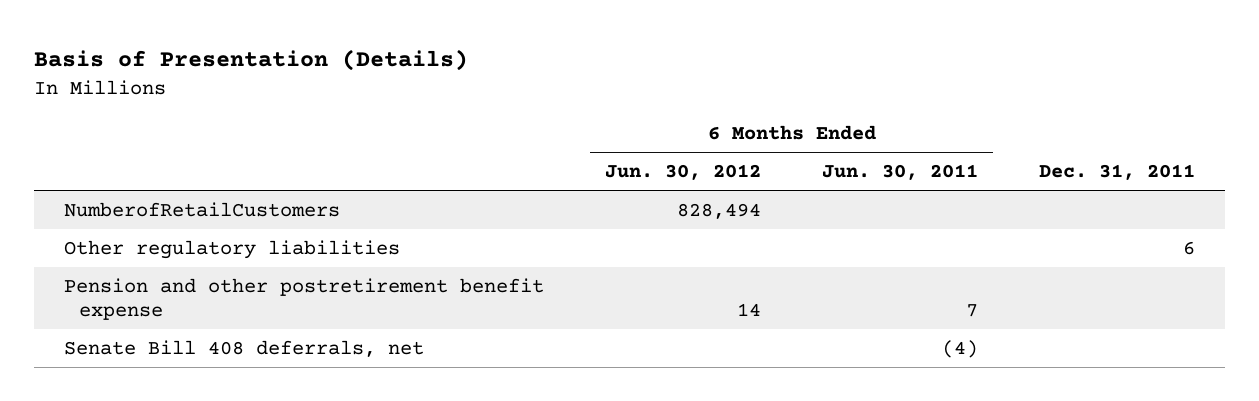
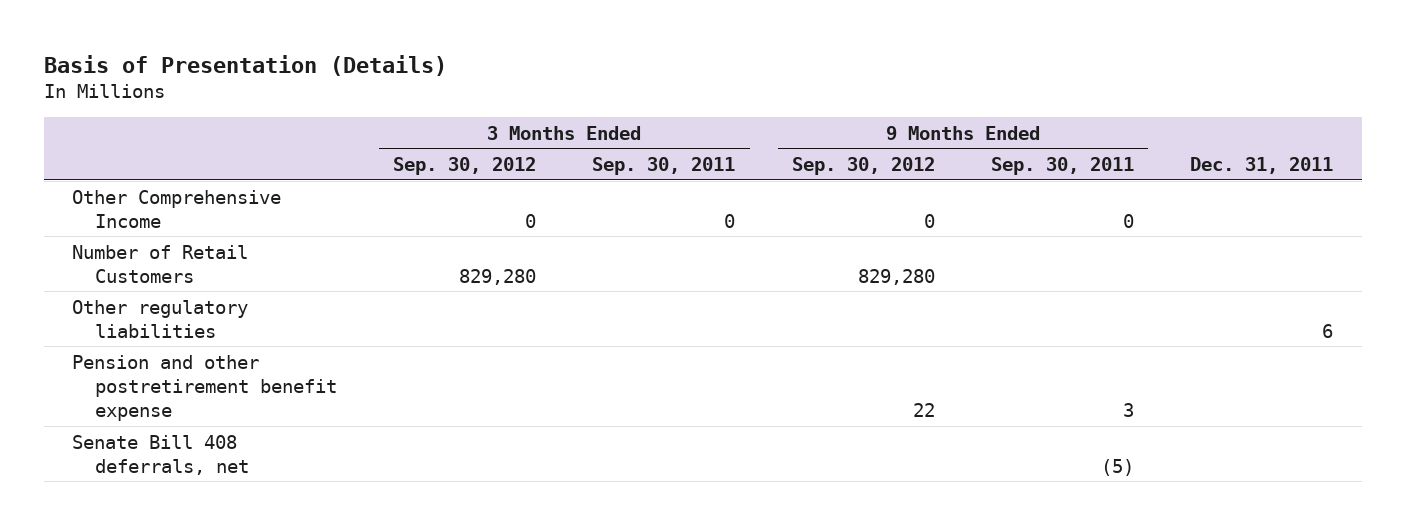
- | 6 Months Ended Jun. 30, 2012 | 6 Months Ended Jun. 30, 2011 | Dec. 31, 2011
+ | 3 Months Ended Sep. 30, 2012 | 3 Months Ended Sep. 30, 2011 | 9 Months Ended Sep. 30, 2012 | 9 Months Ended Sep. 30, 2011 | Dec. 31, 2011
- NumberofRetailCustomers | 828,494 | |
+ Other Comprehensive Income | 0 | 0 | 0 | 0 |
+ Number of Retail Customers | 829,280 | | 829,280 | |

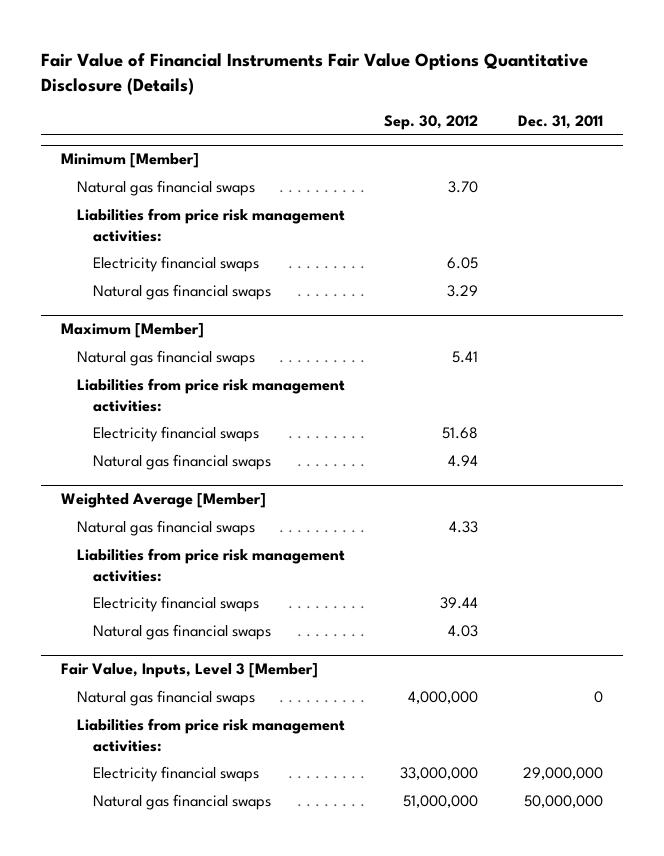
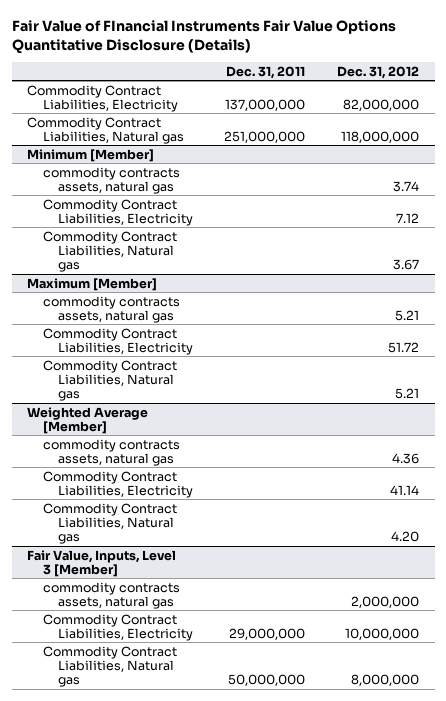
- Fair Value of Financial Instruments Fair Value Options Quantitative Disclosure (Details)
+ Fair Value of FInancial Instruments Fair Value Options Quantitative Disclosure (Details)
- | Sep. 30, 2012 | Dec. 31, 2011
+ | Dec. 31, 2011 | Dec. 31, 2012
+ Commodity Contract Liabilities, Electricity | 137,000,000 | 82,000,000
+ Commodity Contract Liabilities, Natural gas | 251,000,000 | 118,000,000
@ Minimum [Member]
- Natural gas financial swaps | 3.70 |
- Liabilities from price risk management activities:
- Electricity financial swaps | 6.05 |
- Natural gas financial swaps | 3.29 |
+ commodity contracts assets, natural gas | | 3.74
+ Commodity Contract Liabilities, Electricity | | 7.12
+ Commodity Contract Liabilities, Natural gas | | 3.67
@ Maximum [Member]
- Natural gas financial swaps | 5.41 |
- Liabilities from price risk management activities:
- Electricity financial swaps | 51.68 |
- Natural gas financial swaps | 4.94 |
+ commodity contracts assets, natural gas | | 5.21
+ Commodity Contract Liabilities, Electricity | | 51.72
+ Commodity Contract Liabilities, Natural gas | | 5.21
@ Weighted Average [Member]
- Natural gas financial swaps | 4.33 |
- Liabilities from price risk management activities:
- Electricity financial swaps | 39.44 |
- Natural gas financial swaps | 4.03 |
+ commodity contracts assets, natural gas | | 4.36
+ Commodity Contract Liabilities, Electricity | | 41.14
+ Commodity Contract Liabilities, Natural gas | | 4.20
@ Fair Value, Inputs, Level 3 [Member]
- Natural gas financial swaps | 4,000,000 | 0
- Liabilities from price risk management activities:
- Electricity financial swaps | 33,000,000 | 29,000,000
- Natural gas financial swaps | 51,000,000 | 50,000,000
+ commodity contracts assets, natural gas | | 2,000,000
+ Commodity Contract Liabilities, Electricity | 29,000,000 | 10,000,000
+ Commodity Contract Liabilities, Natural gas | 50,000,000 | 8,000,000

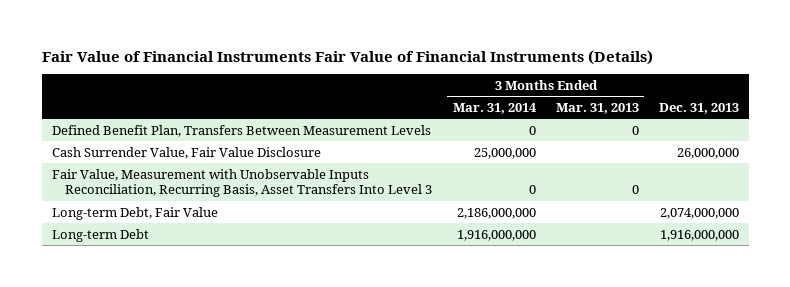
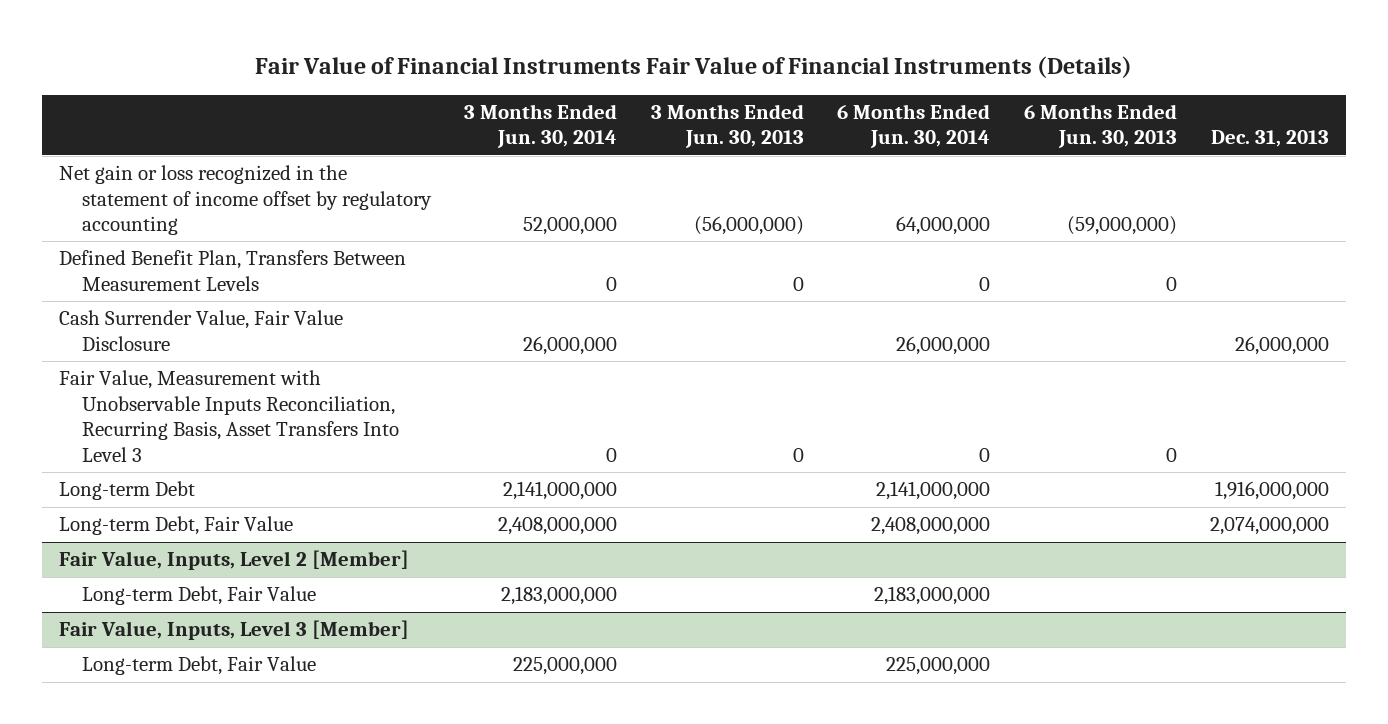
- | 3 Months Ended Mar. 31, 2014 | 3 Months Ended Mar. 31, 2013 | Dec. 31, 2013
+ | 3 Months Ended Jun. 30, 2014 | 3 Months Ended Jun. 30, 2013 | 6 Months Ended Jun. 30, 2014 | 6 Months Ended Jun. 30, 2013 | Dec. 31, 2013
+ Net gain or loss recognized in the statement of income offset by regulatory accounting | 52,000,000 | (56,000,000) | 64,000,000 | (59,000,000) |
moved down: Long-term Debt, Fair Value | 2,408,000,000 | | 2,408,000,000 | | 2,074,000,000
+ Fair Value, Inputs, Level 2 [Member]
+ Long-term Debt, Fair Value | 2,183,000,000 | | 2,183,000,000 | |
+ Fair Value, Inputs, Level 3 [Member]
+ Long-term Debt, Fair Value | 225,000,000 | | 225,000,000 | |

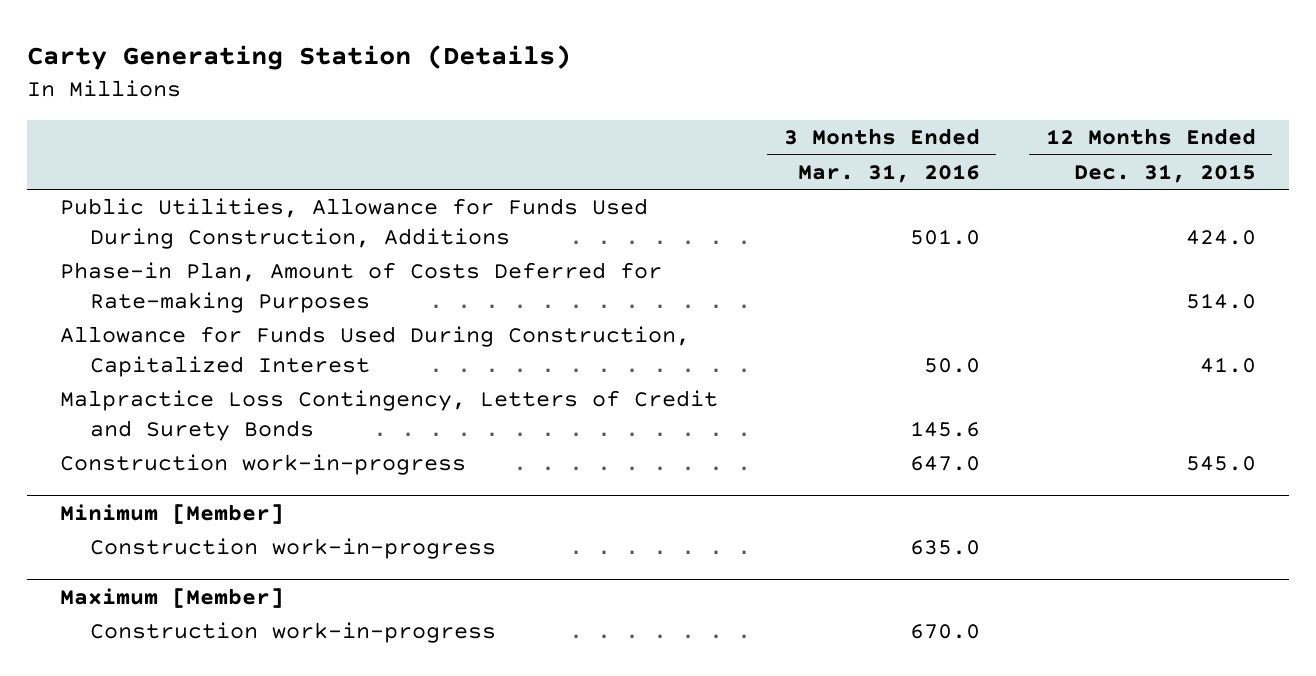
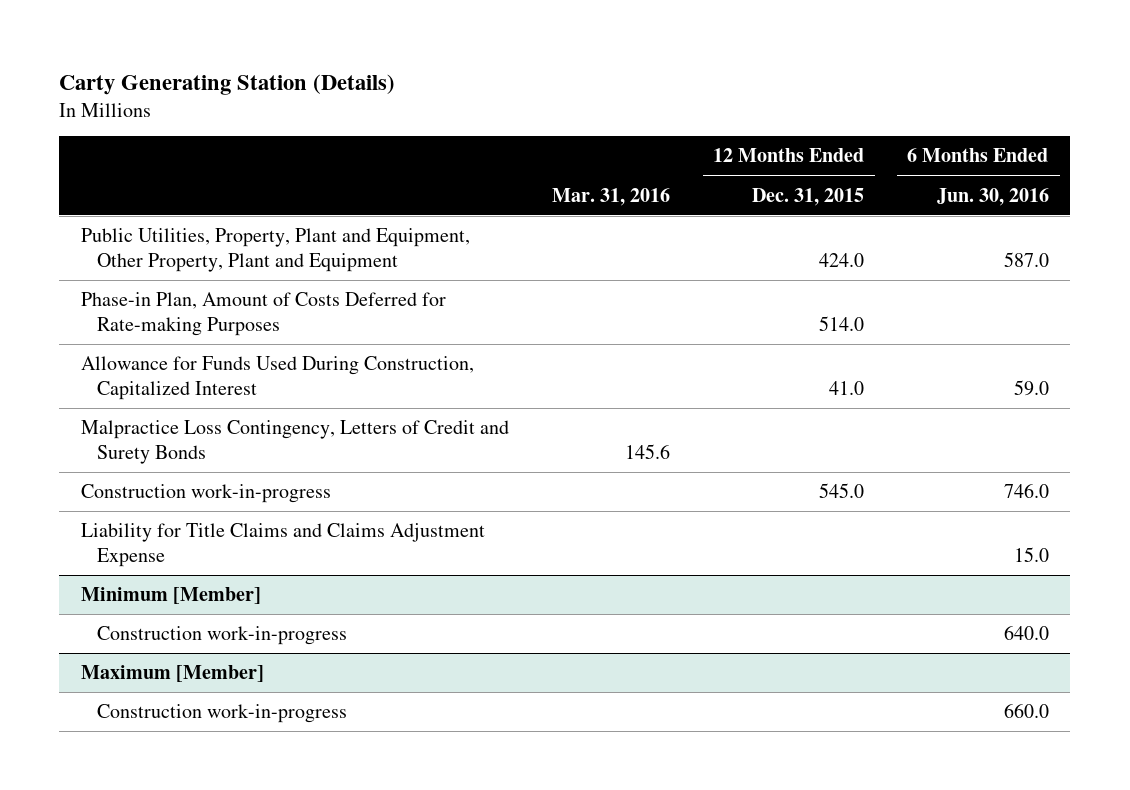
- | 3 Months Ended Mar. 31, 2016 | 12 Months Ended Dec. 31, 2015
+ | Mar. 31, 2016 | 12 Months Ended Dec. 31, 2015 | 6 Months Ended Jun. 30, 2016
- Public Utilities, Allowance for Funds Used During Construction, Additions | 501.0 | 424.0
+ Public Utilities, Property, Plant and Equipment, Other Property, Plant and Equipment | | 424.0 | 587.0
+ Liability for Title Claims and Claims Adjustment Expense | | | 15.0

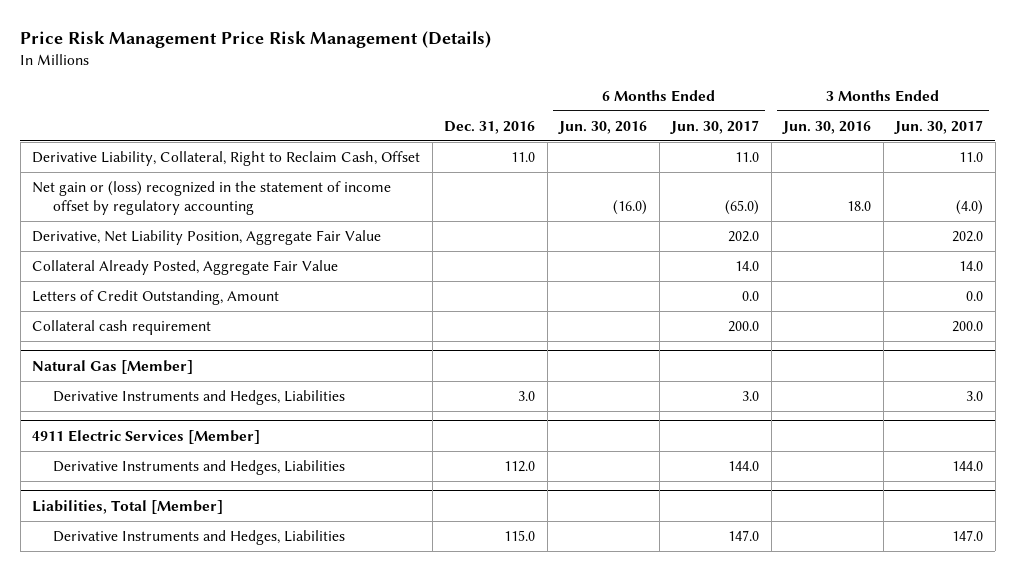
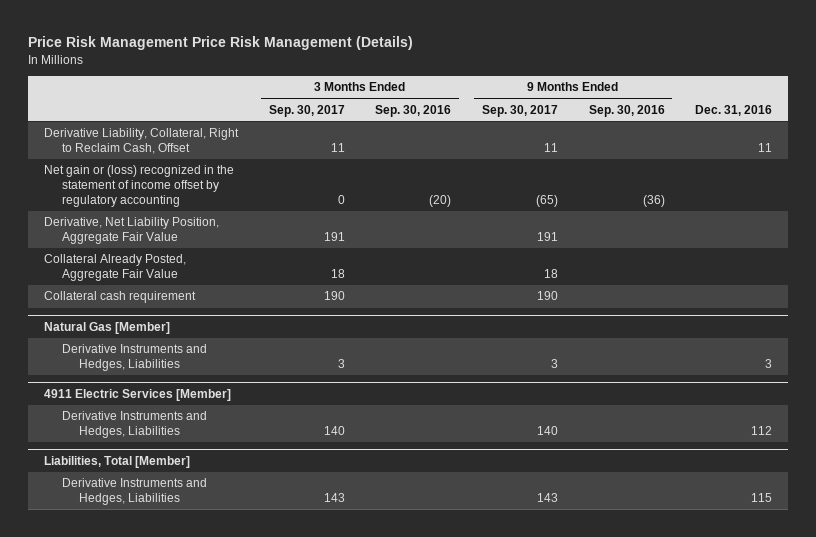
- | Dec. 31, 2016 | 6 Months Ended Jun. 30, 2016 | 6 Months Ended Jun. 30, 2017 | 3 Months Ended Jun. 30, 2016 | 3 Months Ended Jun. 30, 2017
+ | 3 Months Ended Sep. 30, 2017 | 3 Months Ended Sep. 30, 2016 | 9 Months Ended Sep. 30, 2017 | 9 Months Ended Sep. 30, 2016 | Dec. 31, 2016
- Derivative Liability, Collateral, Right to Reclaim Cash, Offset | 11.0 | | 11.0 | | 11.0
+ Derivative Liability, Collateral, Right to Reclaim Cash, Offset | 11 | | 11 | | 11
- Letters of Credit Outstanding, Amount | | | 0.0 | | 0.0
@ Natural Gas [Member]
- Derivative Instruments and Hedges, Liabilities | 3.0 | | 3.0 | | 3.0
+ Derivative Instruments and Hedges, Liabilities | 3 | | 3 | | 3
@ 4911 Electric Services [Member]
- Derivative Instruments and Hedges, Liabilities | 112.0 | | 144.0 | | 144.0
+ Derivative Instruments and Hedges, Liabilities | 140 | | 140 | | 112
@ Liabilities, Total [Member]
- Derivative Instruments and Hedges, Liabilities | 115.0 | | 147.0 | | 147.0
+ Derivative Instruments and Hedges, Liabilities | 143 | | 143 | | 115

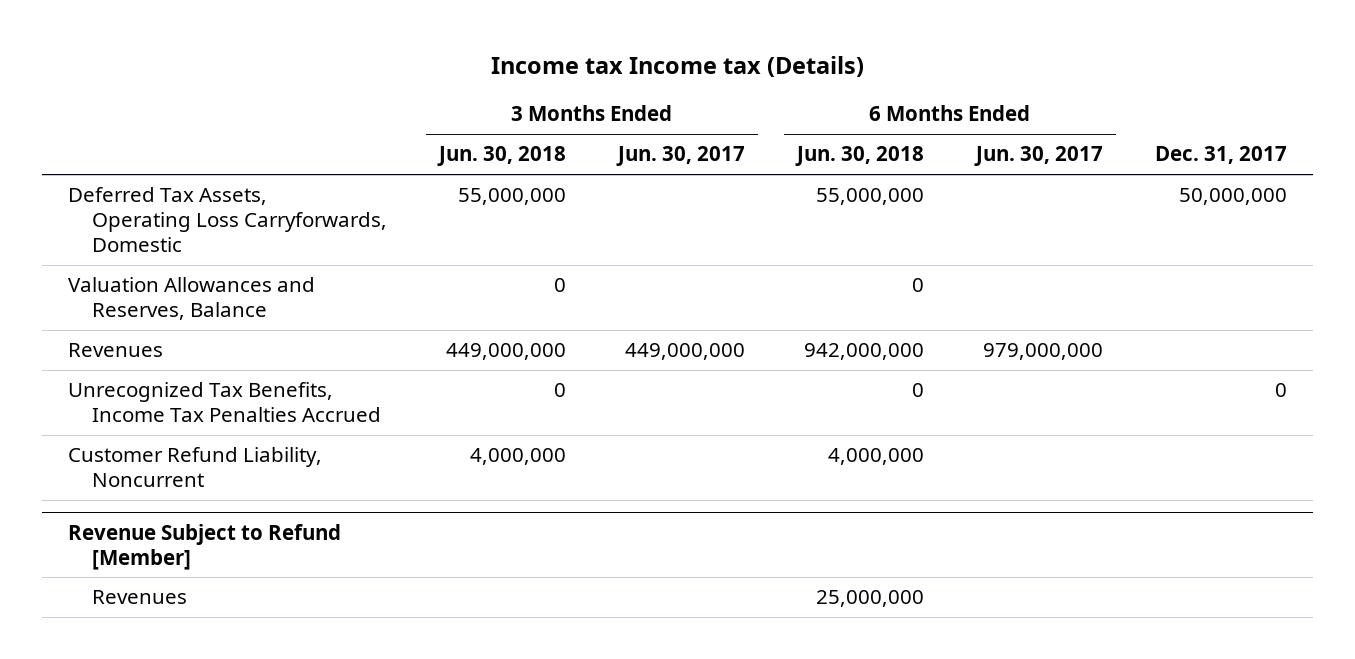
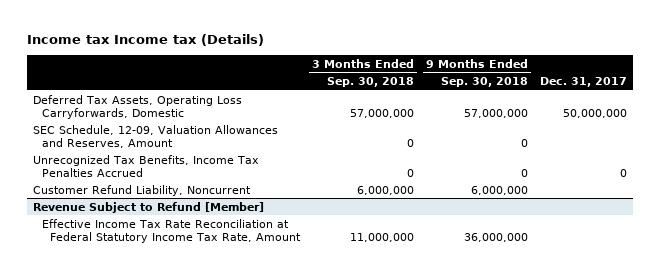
- | 3 Months Ended Jun. 30, 2018 | 3 Months Ended Jun. 30, 2017 | 6 Months Ended Jun. 30, 2018 | 6 Months Ended Jun. 30, 2017 | Dec. 31, 2017
+ | 3 Months Ended Sep. 30, 2018 | 9 Months Ended Sep. 30, 2018 | Dec. 31, 2017
- Valuation Allowances and Reserves, Balance | 0 | | 0 | |
- Revenues | 449,000,000 | 449,000,000 | 942,000,000 | 979,000,000 |
+ SEC Schedule, 12-09, Valuation Allowances and Reserves, Amount | 0 | 0 |
@ Revenue Subject to Refund [Member]
- Revenues | | | 25,000,000 | |
+ Effective Income Tax Rate Reconciliation at Federal Statutory Income Tax Rate, Amount | 11,000,000 | 36,000,000 |

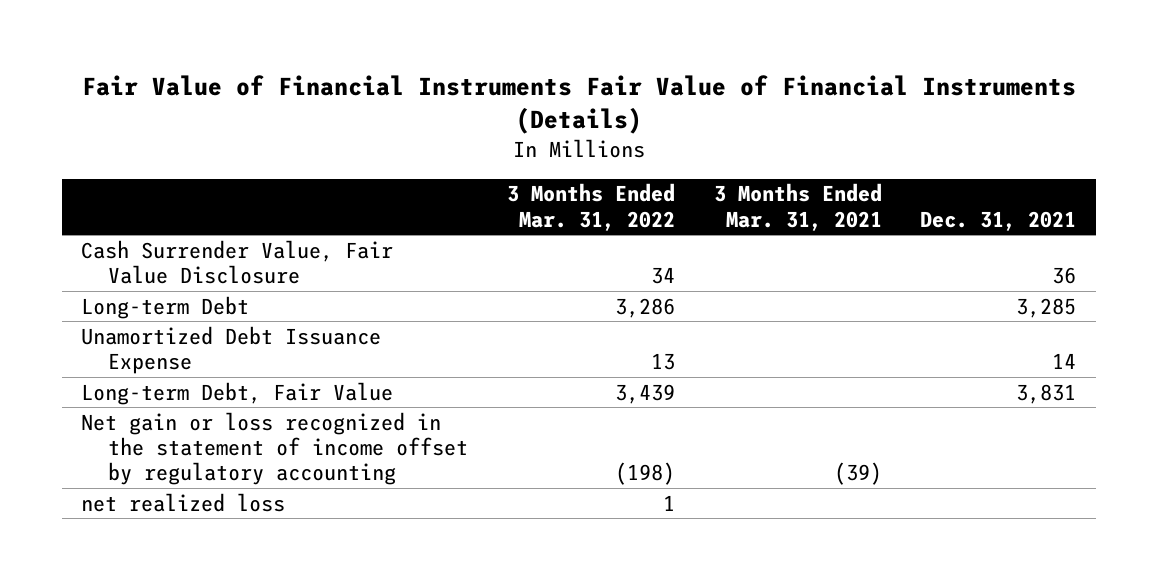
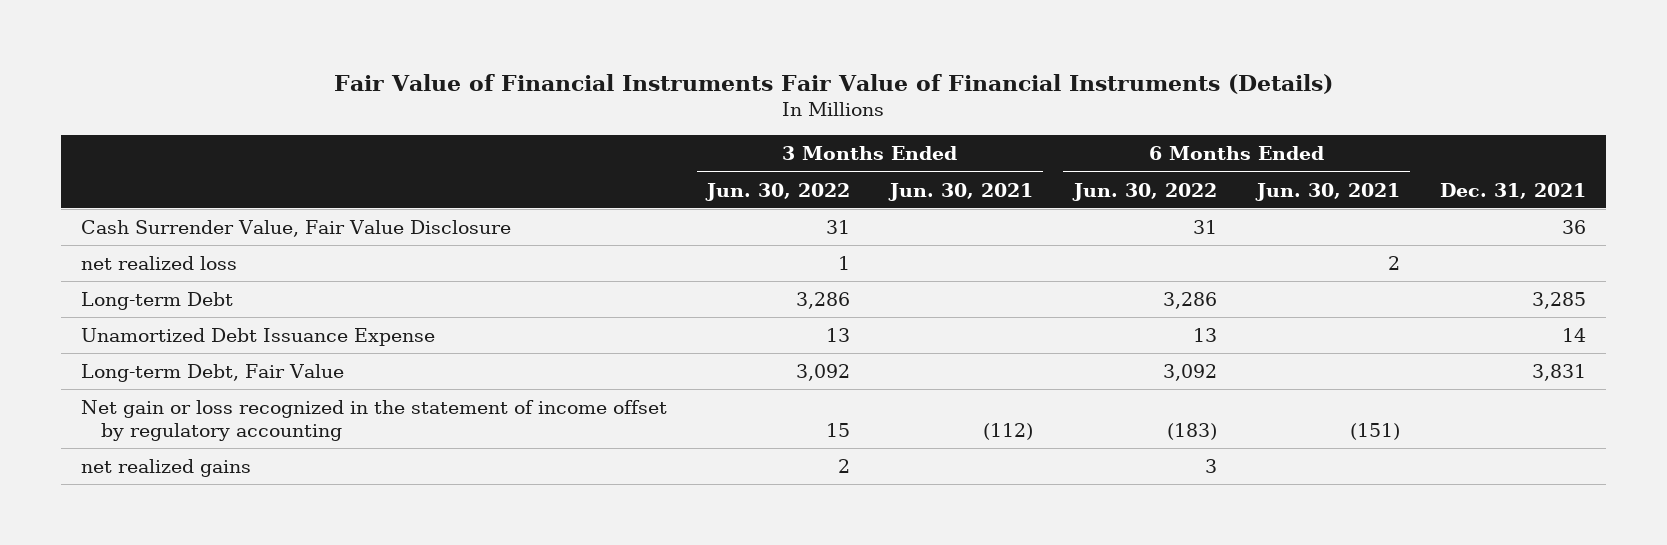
- | 3 Months Ended Mar. 31, 2022 | 3 Months Ended Mar. 31, 2021 | Dec. 31, 2021
+ | 3 Months Ended Jun. 30, 2022 | 3 Months Ended Jun. 30, 2021 | 6 Months Ended Jun. 30, 2022 | 6 Months Ended Jun. 30, 2021 | Dec. 31, 2021
moved up: net realized loss | 1 | | | 2 |
+ net realized gains | 2 | | 3 | |

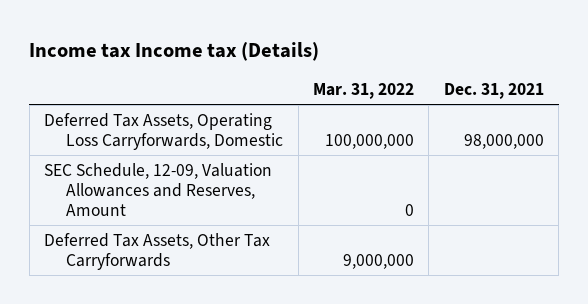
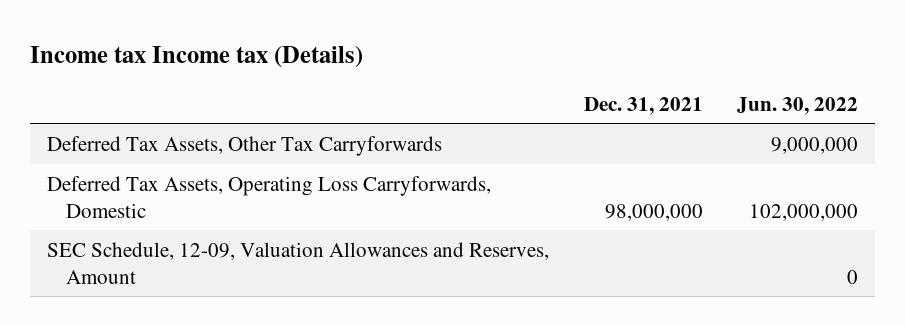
- | Mar. 31, 2022 | Dec. 31, 2021
+ | Dec. 31, 2021 | Jun. 30, 2022
moved up: Deferred Tax Assets, Other Tax Carryforwards | | 9,000,000

